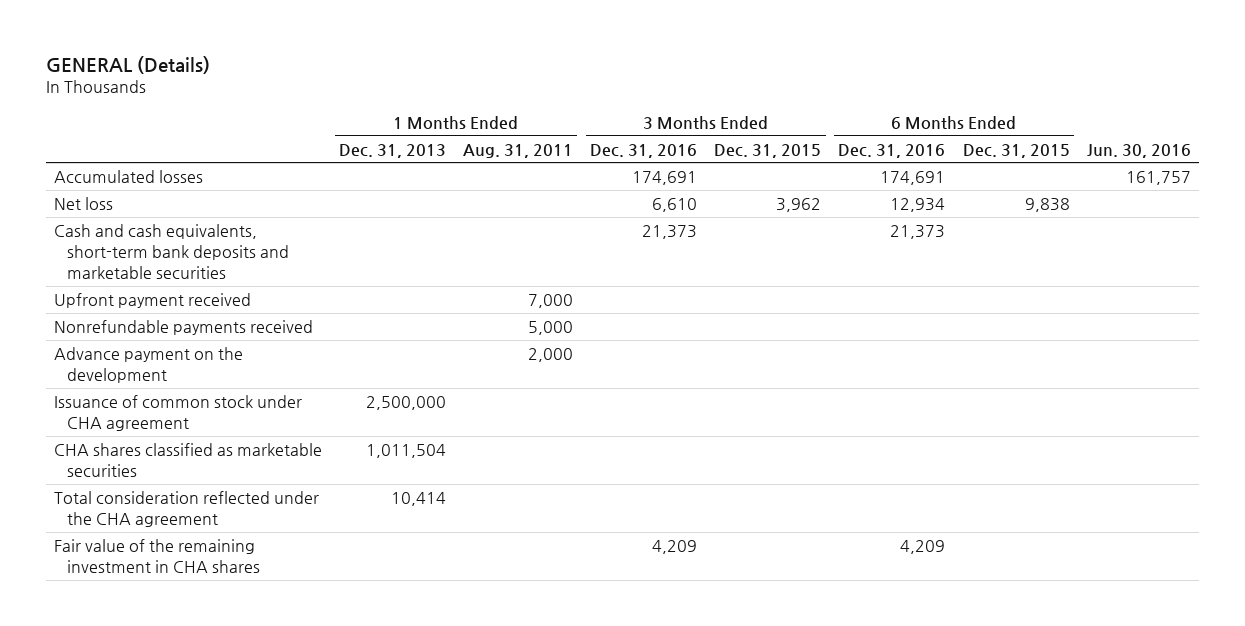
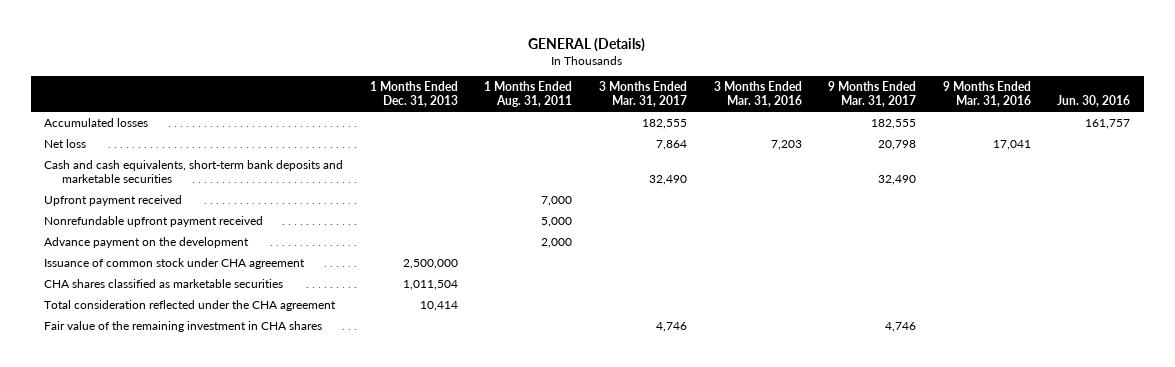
- | 1 Months Ended Dec. 31, 2013 | 1 Months Ended Aug. 31, 2011 | 3 Months Ended Dec. 31, 2016 | 3 Months Ended Dec. 31, 2015 | 6 Months Ended Dec. 31, 2016 | 6 Months Ended Dec. 31, 2015 | Jun. 30, 2016
+ | 1 Months Ended Dec. 31, 2013 | 1 Months Ended Aug. 31, 2011 | 3 Months Ended Mar. 31, 2017 | 3 Months Ended Mar. 31, 2016 | 9 Months Ended Mar. 31, 2017 | 9 Months Ended Mar. 31, 2016 | Jun. 30, 2016
- Nonrefundable payments received | | 5,000 | | | | |
+ Nonrefundable upfront payment received | | 5,000 | | | | |

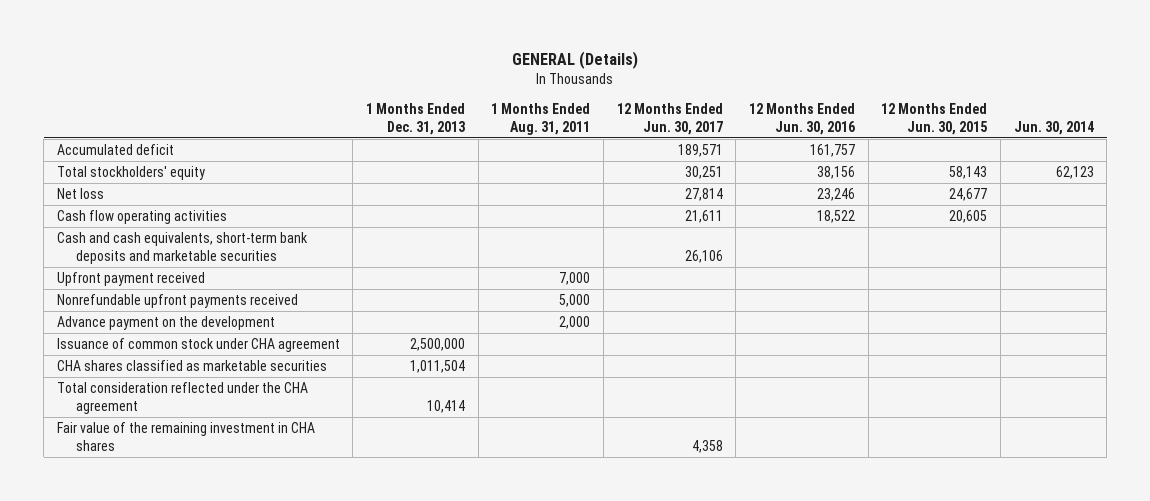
- | 1 Months Ended Dec. 31, 2013 | 1 Months Ended Aug. 31, 2011 | 3 Months Ended Mar. 31, 2017 | 3 Months Ended Mar. 31, 2016 | 9 Months Ended Mar. 31, 2017 | 9 Months Ended Mar. 31, 2016 | Jun. 30, 2016
+ | 1 Months Ended Dec. 31, 2013 | 1 Months Ended Aug. 31, 2011 | 12 Months Ended Jun. 30, 2017 | 12 Months Ended Jun. 30, 2016 | 12 Months Ended Jun. 30, 2015 | Jun. 30, 2014
- Accumulated losses | | | 182,555 | | 182,555 | | 161,757
+ Accumulated deficit | | | 189,571 | 161,757 | |
+ Total stockholders' equity | | | 30,251 | 38,156 | 58,143 | 62,123
+ Cash flow operating activities | | | 21,611 | 18,522 | 20,605 |
- Nonrefundable upfront payment received | | 5,000 | | | | |
+ Nonrefundable upfront payments received | | 5,000 | | | |

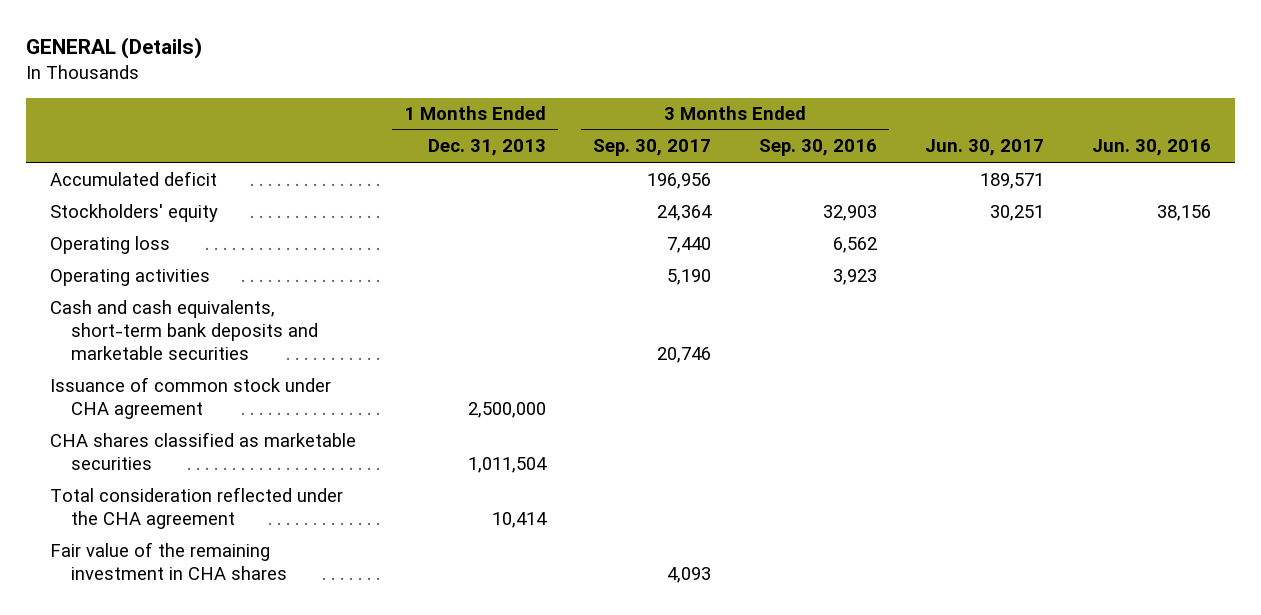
- | 1 Months Ended Dec. 31, 2013 | 1 Months Ended Aug. 31, 2011 | 12 Months Ended Jun. 30, 2017 | 12 Months Ended Jun. 30, 2016 | 12 Months Ended Jun. 30, 2015 | Jun. 30, 2014
+ | 1 Months Ended Dec. 31, 2013 | 3 Months Ended Sep. 30, 2017 | 3 Months Ended Sep. 30, 2016 | Jun. 30, 2017 | Jun. 30, 2016
- Total stockholders' equity | | | 30,251 | 38,156 | 58,143 | 62,123
- Net loss | | | 27,814 | 23,246 | 24,677 |
- Cash flow operating activities | | | 21,611 | 18,522 | 20,605 |
+ Stockholders' equity | | 24,364 | 32,903 | 30,251 | 38,156
+ Operating loss | | 7,440 | 6,562 | |
+ Operating activities | | 5,190 | 3,923 | |
- Upfront payment received | | 7,000 | | | |
- Nonrefundable upfront payments received | | 5,000 | | | |
- Advance payment on the development | | 2,000 | | | |

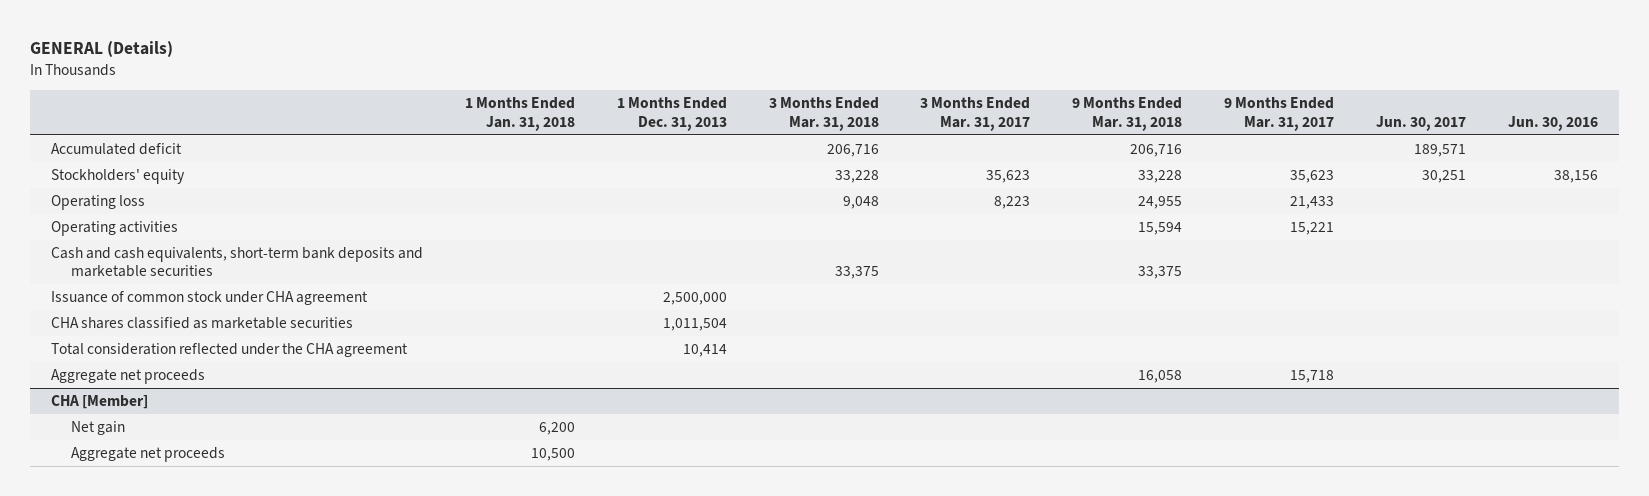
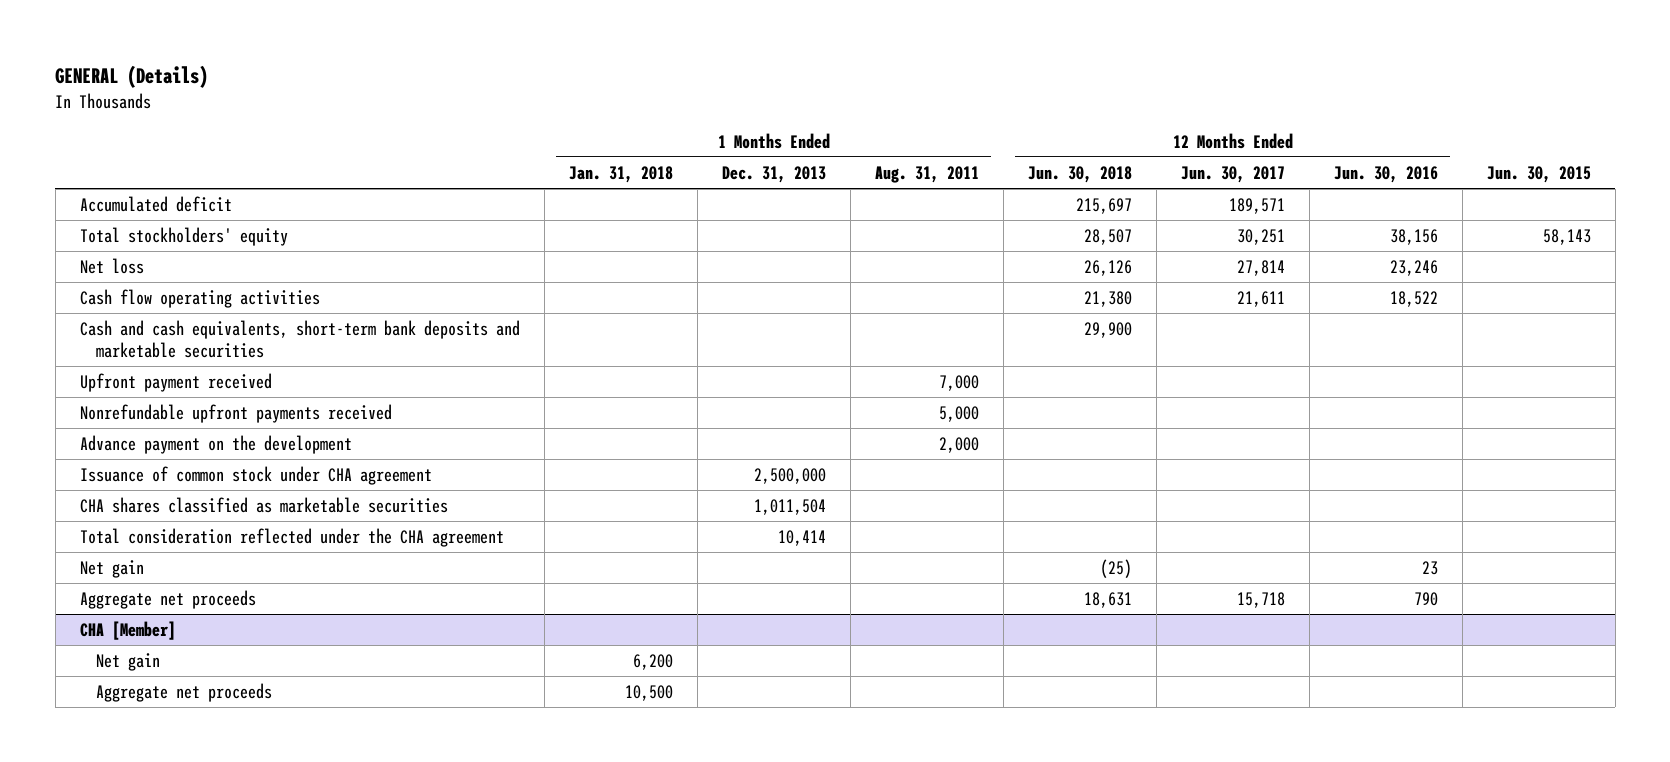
- | 1 Months Ended Jan. 31, 2018 | 1 Months Ended Dec. 31, 2013 | 3 Months Ended Mar. 31, 2018 | 3 Months Ended Mar. 31, 2017 | 9 Months Ended Mar. 31, 2018 | 9 Months Ended Mar. 31, 2017 | Jun. 30, 2017 | Jun. 30, 2016
+ | 1 Months Ended Jan. 31, 2018 | 1 Months Ended Dec. 31, 2013 | 1 Months Ended Aug. 31, 2011 | 12 Months Ended Jun. 30, 2018 | 12 Months Ended Jun. 30, 2017 | 12 Months Ended Jun. 30, 2016 | Jun. 30, 2015
- Stockholders' equity | | | 33,228 | 35,623 | 33,228 | 35,623 | 30,251 | 38,156
- Operating loss | | | 9,048 | 8,223 | 24,955 | 21,433 | |
- Operating activities | | | | | 15,594 | 15,221 | |
+ Total stockholders' equity | | | | 28,507 | 30,251 | 38,156 | 58,143
+ Net loss | | | | 26,126 | 27,814 | 23,246 |
+ Cash flow operating activities | | | | 21,380 | 21,611 | 18,522 |
+ Upfront payment received | | | 7,000 | | | |
+ Nonrefundable upfront payments received | | | 5,000 | | | |
+ Advance payment on the development | | | 2,000 | | | |
+ Net gain | | | | (25) | | 23 |

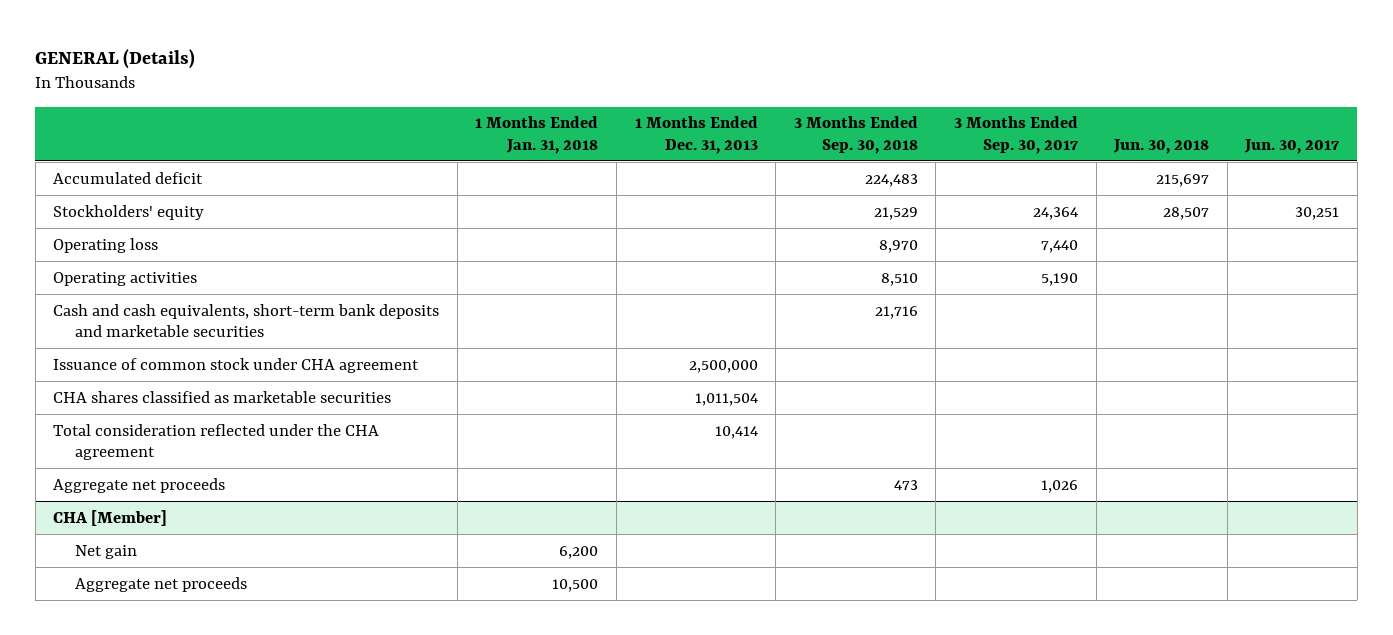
- | 1 Months Ended Jan. 31, 2018 | 1 Months Ended Dec. 31, 2013 | 1 Months Ended Aug. 31, 2011 | 12 Months Ended Jun. 30, 2018 | 12 Months Ended Jun. 30, 2017 | 12 Months Ended Jun. 30, 2016 | Jun. 30, 2015
+ | 1 Months Ended Jan. 31, 2018 | 1 Months Ended Dec. 31, 2013 | 3 Months Ended Sep. 30, 2018 | 3 Months Ended Sep. 30, 2017 | Jun. 30, 2018 | Jun. 30, 2017
- Total stockholders' equity | | | | 28,507 | 30,251 | 38,156 | 58,143
- Net loss | | | | 26,126 | 27,814 | 23,246 |
- Cash flow operating activities | | | | 21,380 | 21,611 | 18,522 |
+ Stockholders' equity | | | 21,529 | 24,364 | 28,507 | 30,251
+ Operating loss | | | 8,970 | 7,440 | |
+ Operating activities | | | 8,510 | 5,190 | |
- Upfront payment received | | | 7,000 | | | |
- Nonrefundable upfront payments received | | | 5,000 | | | |
- Advance payment on the development | | | 2,000 | | | |
- Net gain | | | | (25) | | 23 |

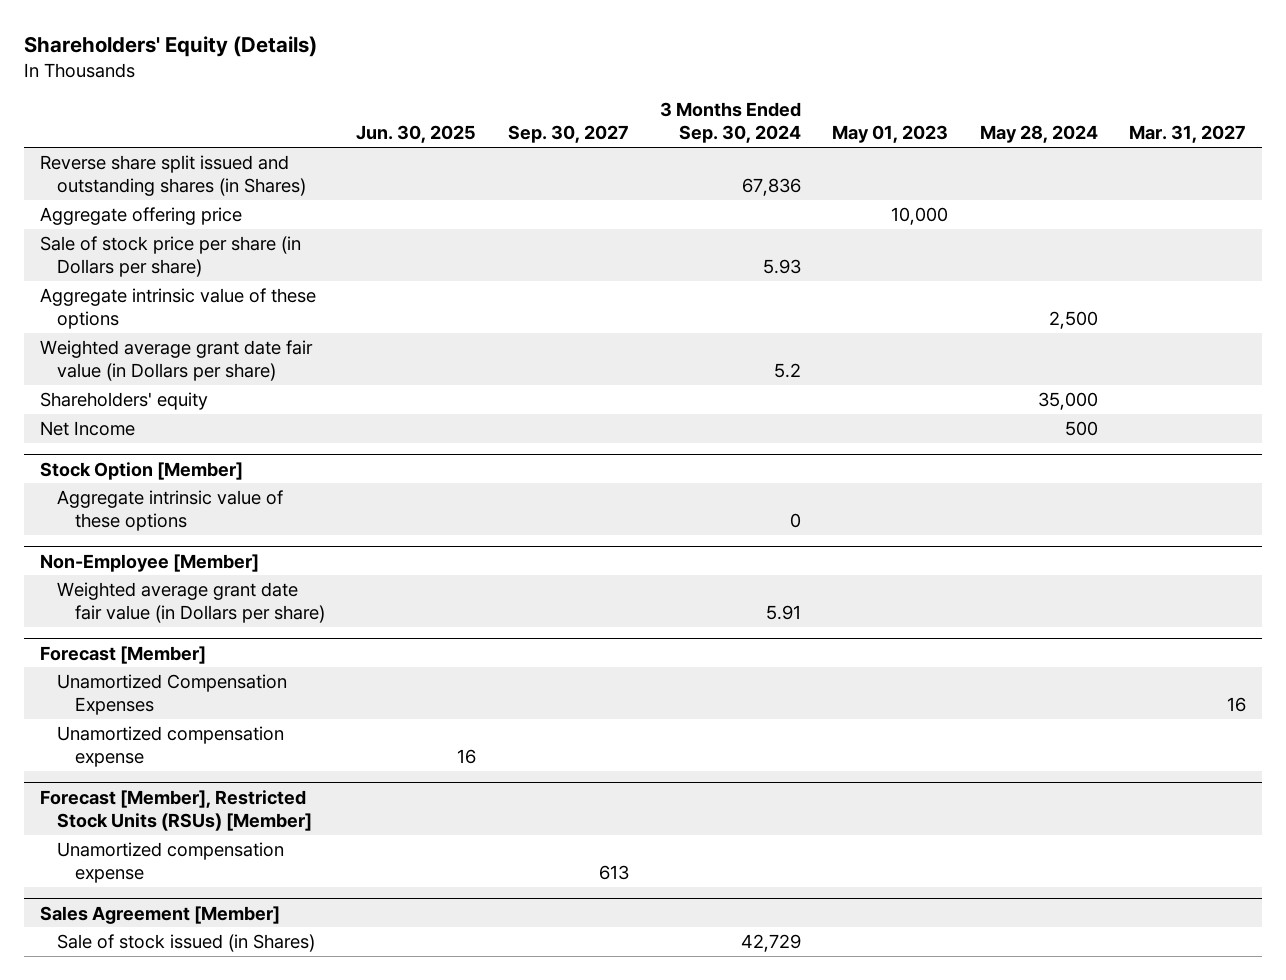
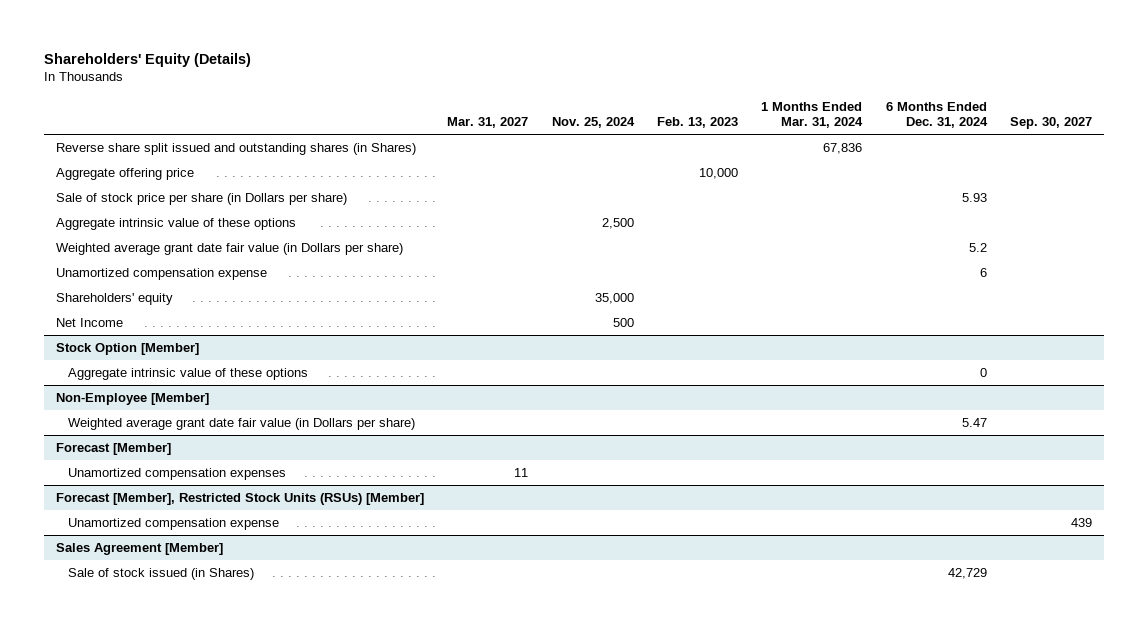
- | Jun. 30, 2025 | Sep. 30, 2027 | 3 Months Ended Sep. 30, 2024 | May 01, 2023 | May 28, 2024 | Mar. 31, 2027
+ | Mar. 31, 2027 | Nov. 25, 2024 | Feb. 13, 2023 | 1 Months Ended Mar. 31, 2024 | 6 Months Ended Dec. 31, 2024 | Sep. 30, 2027
+ Unamortized compensation expense | | | | | 6 |
@ Forecast [Member]
- Unamortized Compensation Expenses | | | | | | 16
- Unamortized compensation expense | 16 | | | | |
+ Unamortized compensation expenses | 11 | | | | |
@ Forecast [Member], Restricted Stock Units (RSUs) [Member]
- Unamortized compensation expense | | 613 | | | |
+ Unamortized compensation expense | | | | | | 439

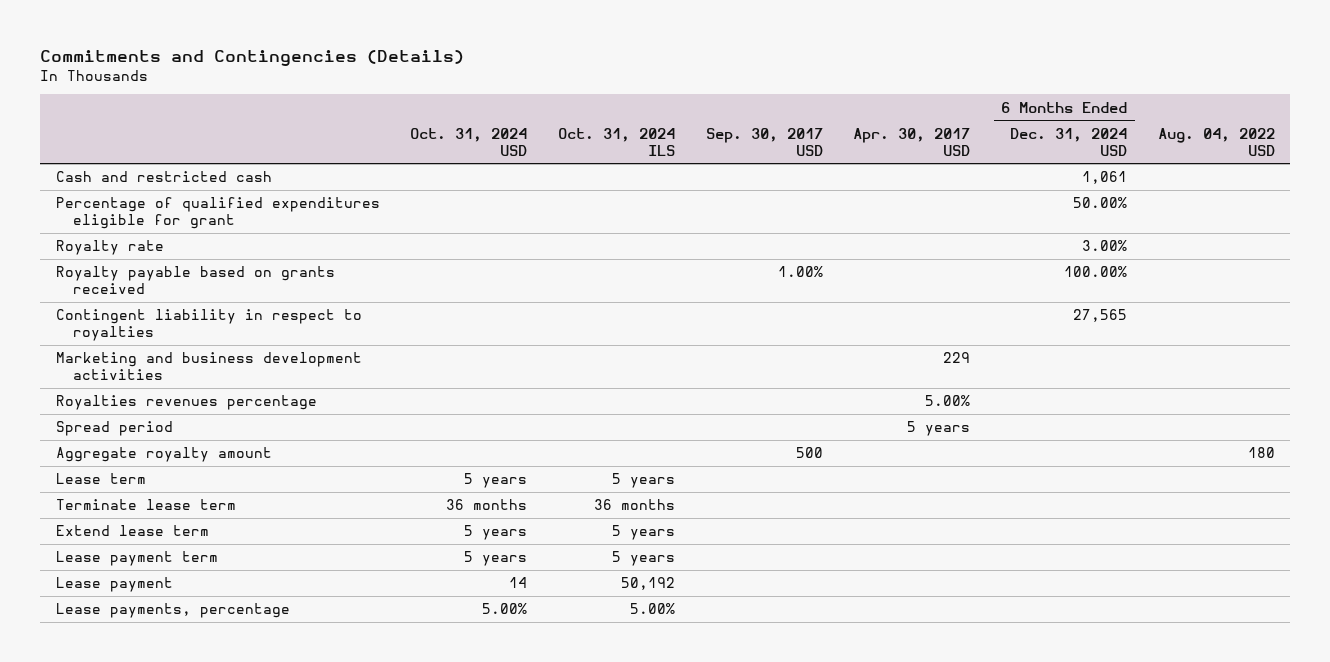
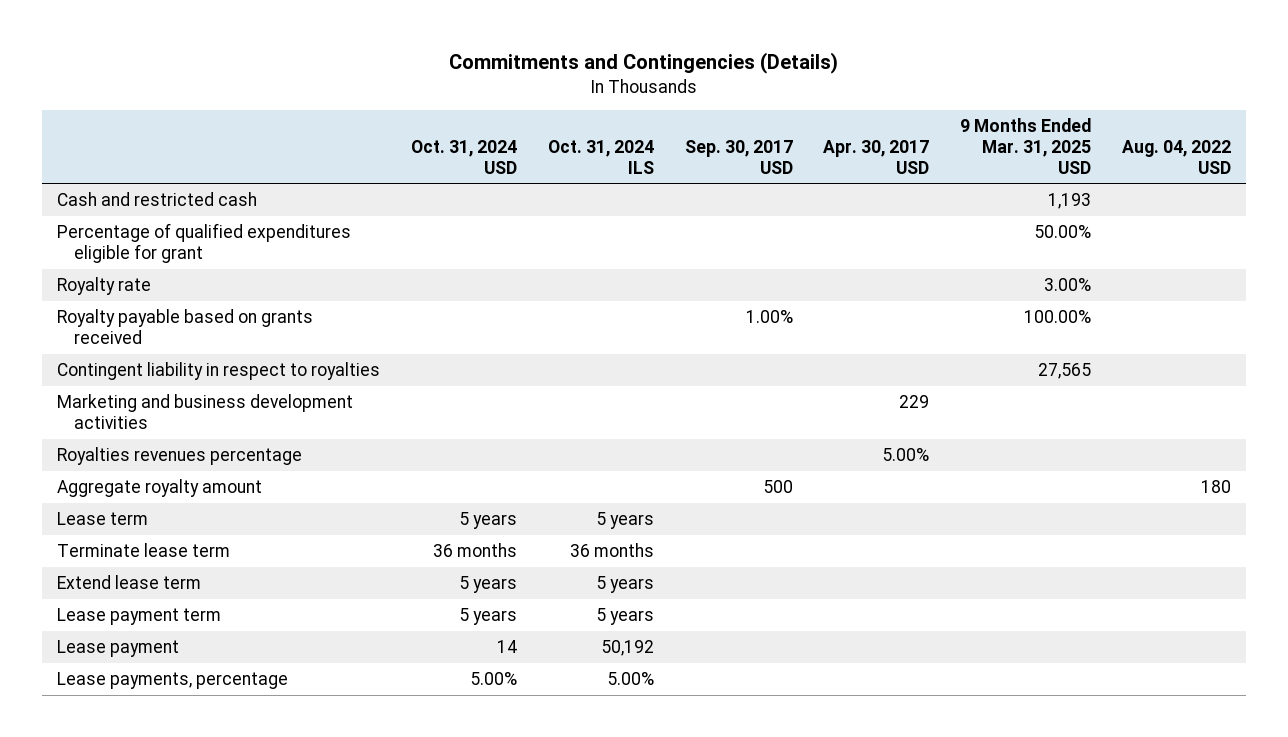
- | Oct. 31, 2024 USD | Oct. 31, 2024 ILS | Sep. 30, 2017 USD | Apr. 30, 2017 USD | 6 Months Ended Dec. 31, 2024 USD | Aug. 04, 2022 USD
+ | Oct. 31, 2024 USD | Oct. 31, 2024 ILS | Sep. 30, 2017 USD | Apr. 30, 2017 USD | 9 Months Ended Mar. 31, 2025 USD | Aug. 04, 2022 USD
- Spread period | | | | 5 years | |

